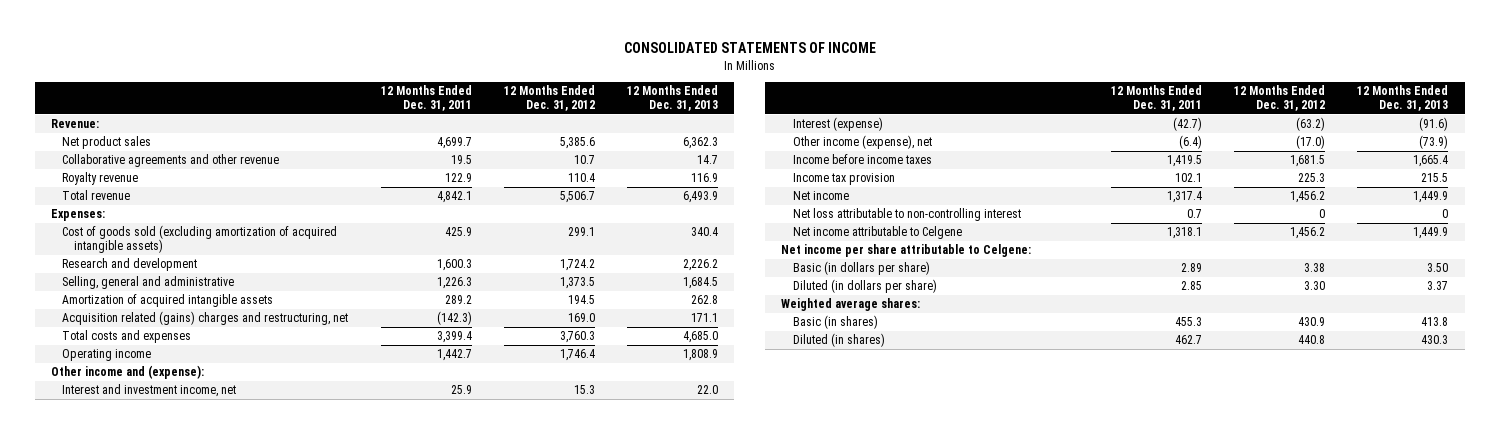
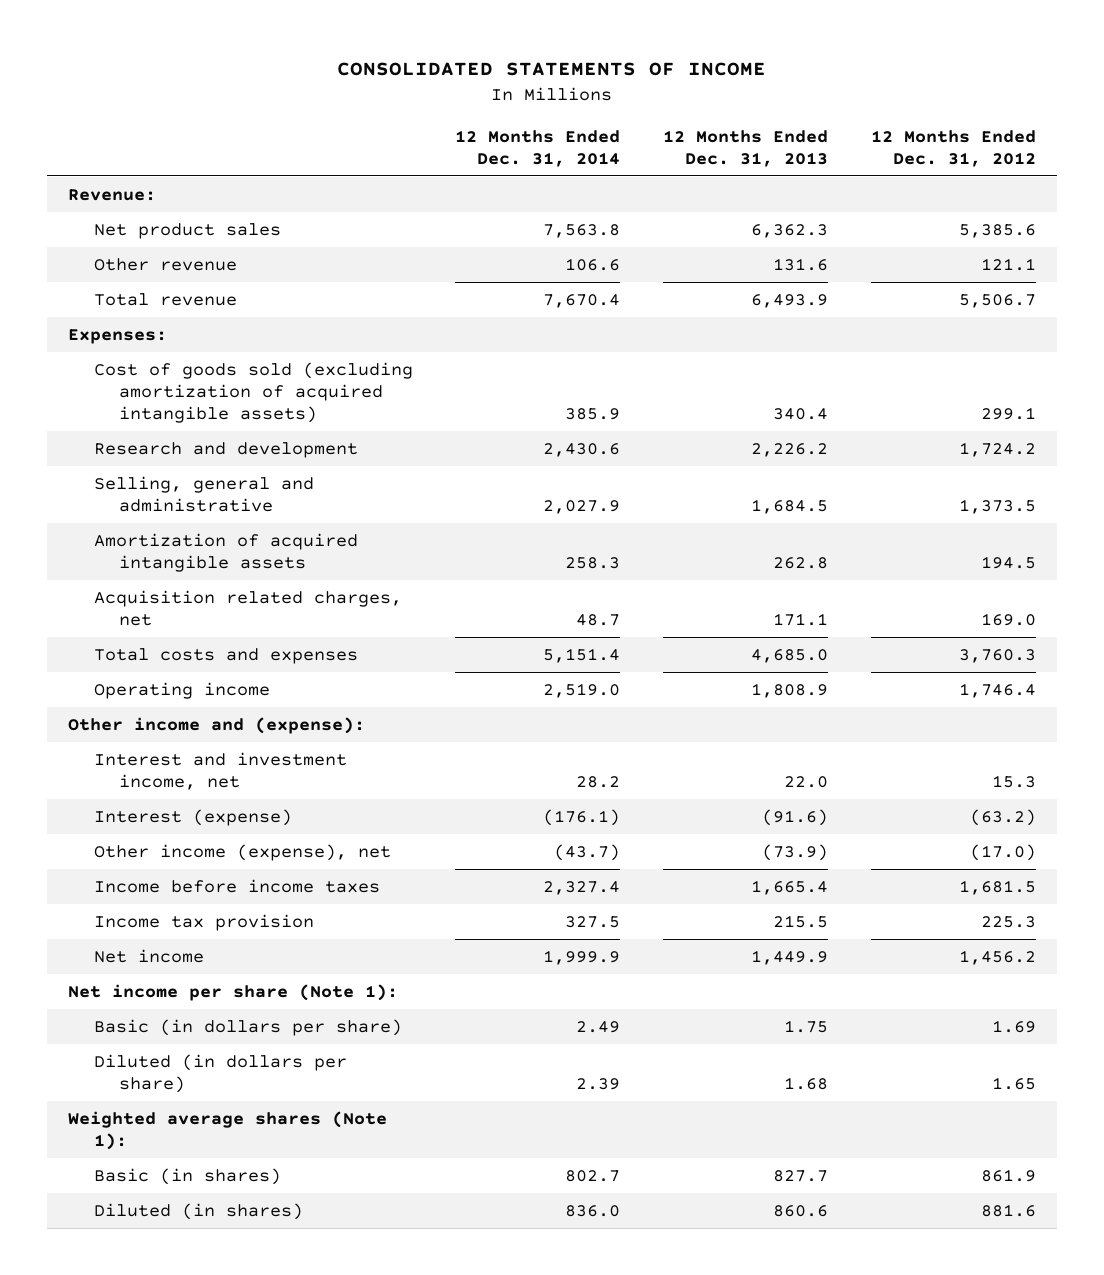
- | 12 Months Ended Dec. 31, 2011 | 12 Months Ended Dec. 31, 2012 | 12 Months Ended Dec. 31, 2013
+ | 12 Months Ended Dec. 31, 2014 | 12 Months Ended Dec. 31, 2013 | 12 Months Ended Dec. 31, 2012
- Collaborative agreements and other revenue | 19.5 | 10.7 | 14.7
- Royalty revenue | 122.9 | 110.4 | 116.9
+ Other revenue | 106.6 | 131.6 | 121.1
- Acquisition related (gains) charges and restructuring, net | (142.3) | 169.0 | 171.1
+ Acquisition related charges, net | 48.7 | 171.1 | 169.0
- Net loss attributable to non-controlling interest | 0.7 | 0 | 0
- Net income attributable to Celgene | 1,318.1 | 1,456.2 | 1,449.9
- Net income per share attributable to Celgene:
- Basic (in dollars per share) | 2.89 | 3.38 | 3.50
- Diluted (in dollars per share) | 2.85 | 3.30 | 3.37
- Weighted average shares:
- Basic (in shares) | 455.3 | 430.9 | 413.8
- Diluted (in shares) | 462.7 | 440.8 | 430.3
+ Net income per share (Note 1):
+ Basic (in dollars per share) | 2.49 | 1.75 | 1.69
+ Diluted (in dollars per share) | 2.39 | 1.68 | 1.65
+ Weighted average shares (Note 1):
+ Basic (in shares) | 802.7 | 827.7 | 861.9
+ Diluted (in shares) | 836.0 | 860.6 | 881.6

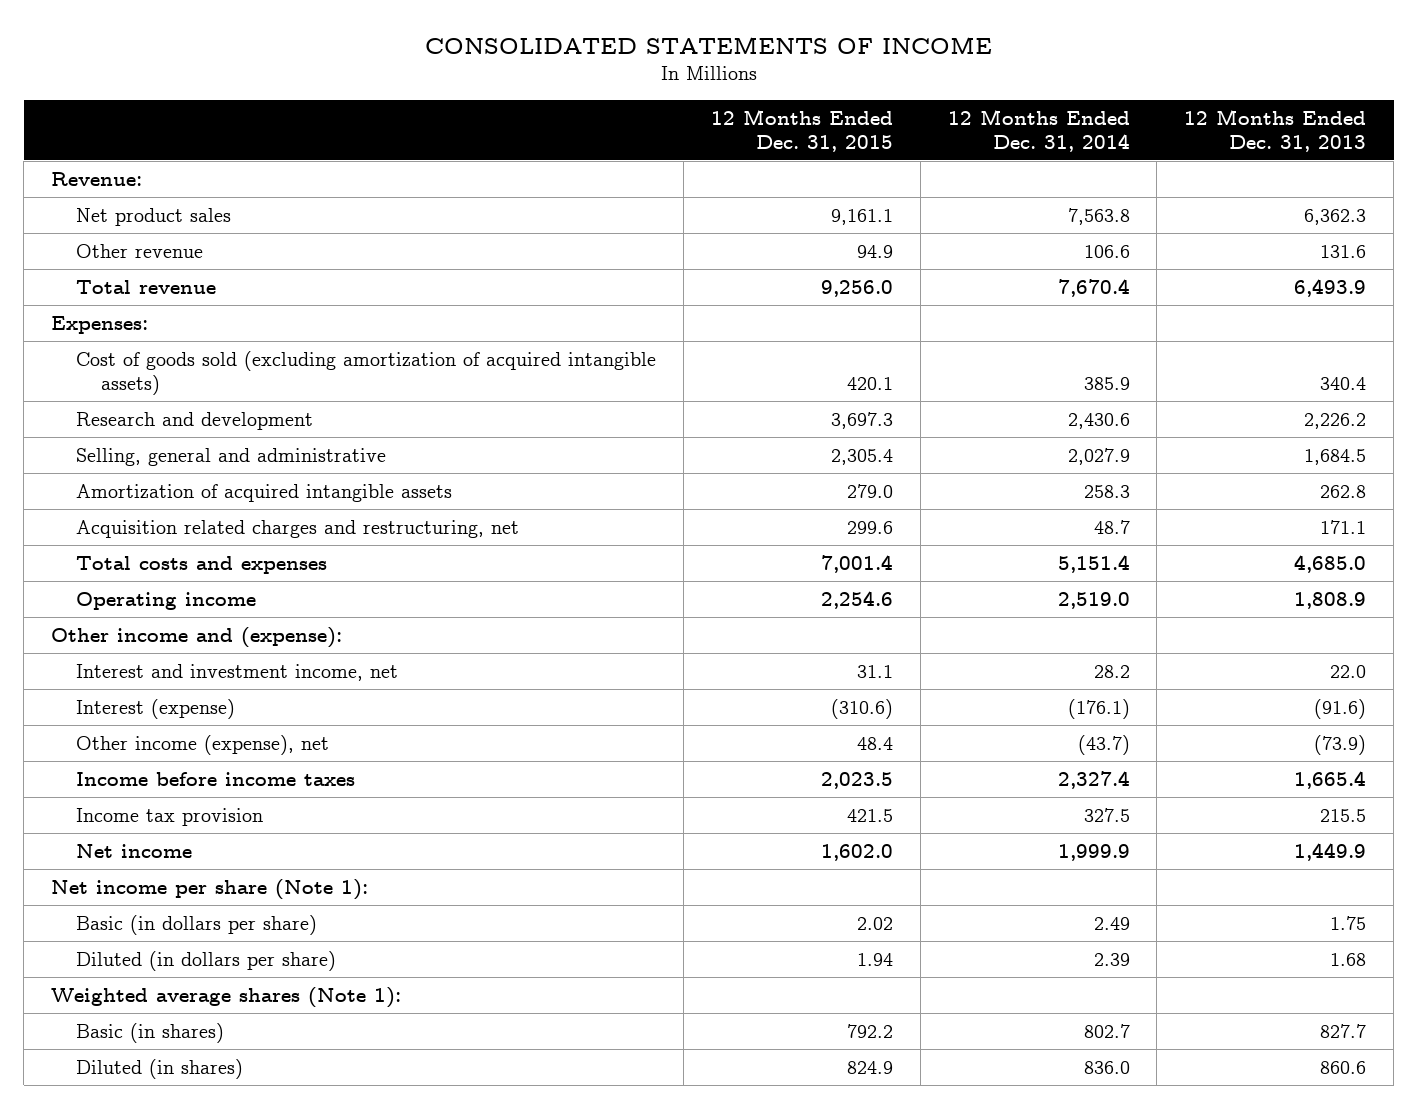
- | 12 Months Ended Dec. 31, 2014 | 12 Months Ended Dec. 31, 2013 | 12 Months Ended Dec. 31, 2012
+ | 12 Months Ended Dec. 31, 2015 | 12 Months Ended Dec. 31, 2014 | 12 Months Ended Dec. 31, 2013
- Acquisition related charges, net | 48.7 | 171.1 | 169.0
+ Acquisition related charges and restructuring, net | 299.6 | 48.7 | 171.1

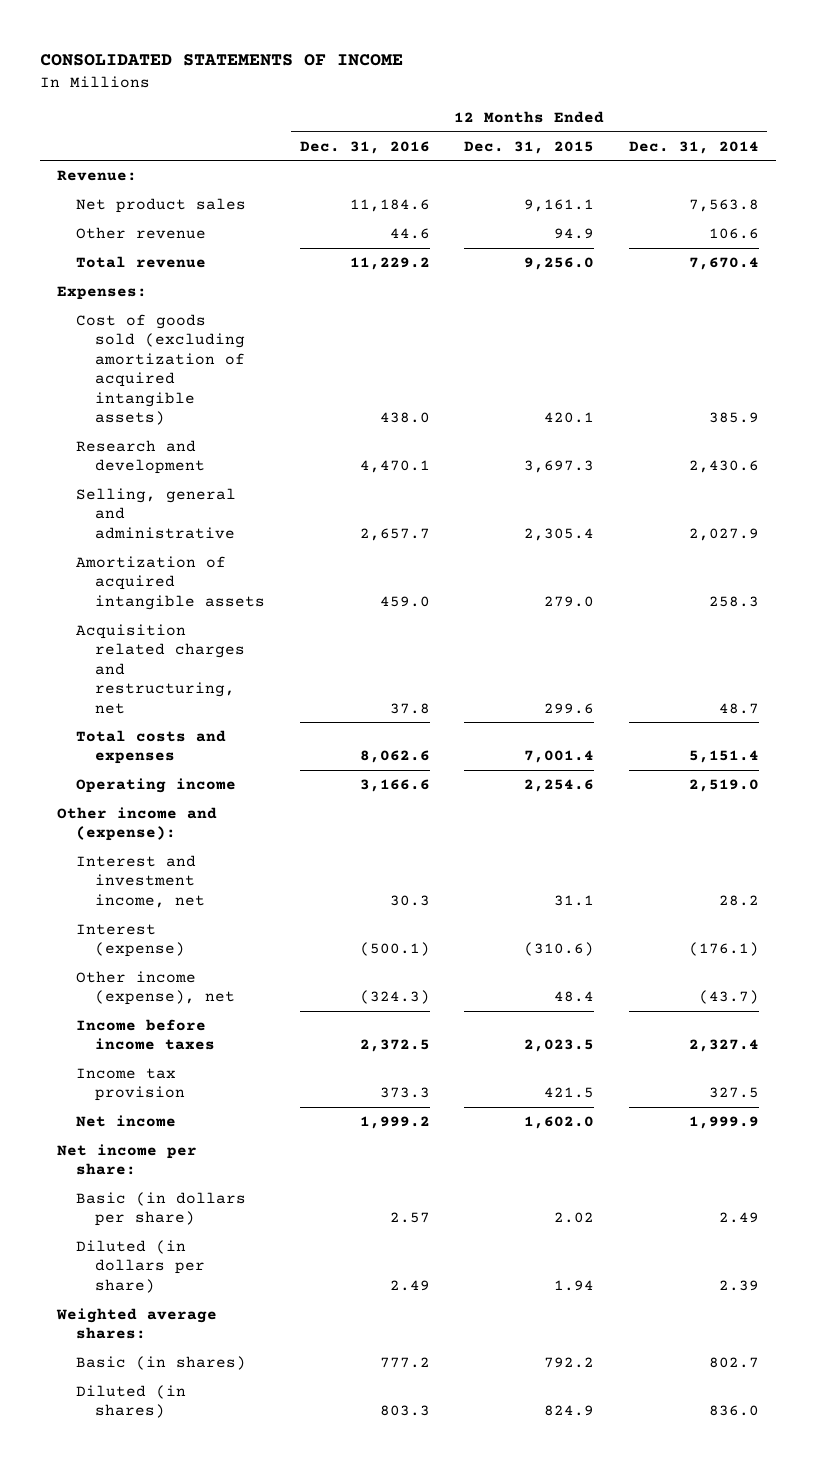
- | 12 Months Ended Dec. 31, 2015 | 12 Months Ended Dec. 31, 2014 | 12 Months Ended Dec. 31, 2013
+ | 12 Months Ended Dec. 31, 2016 | 12 Months Ended Dec. 31, 2015 | 12 Months Ended Dec. 31, 2014
- Net income per share (Note 1):
+ Net income per share:
- Weighted average shares (Note 1):
+ Weighted average shares:

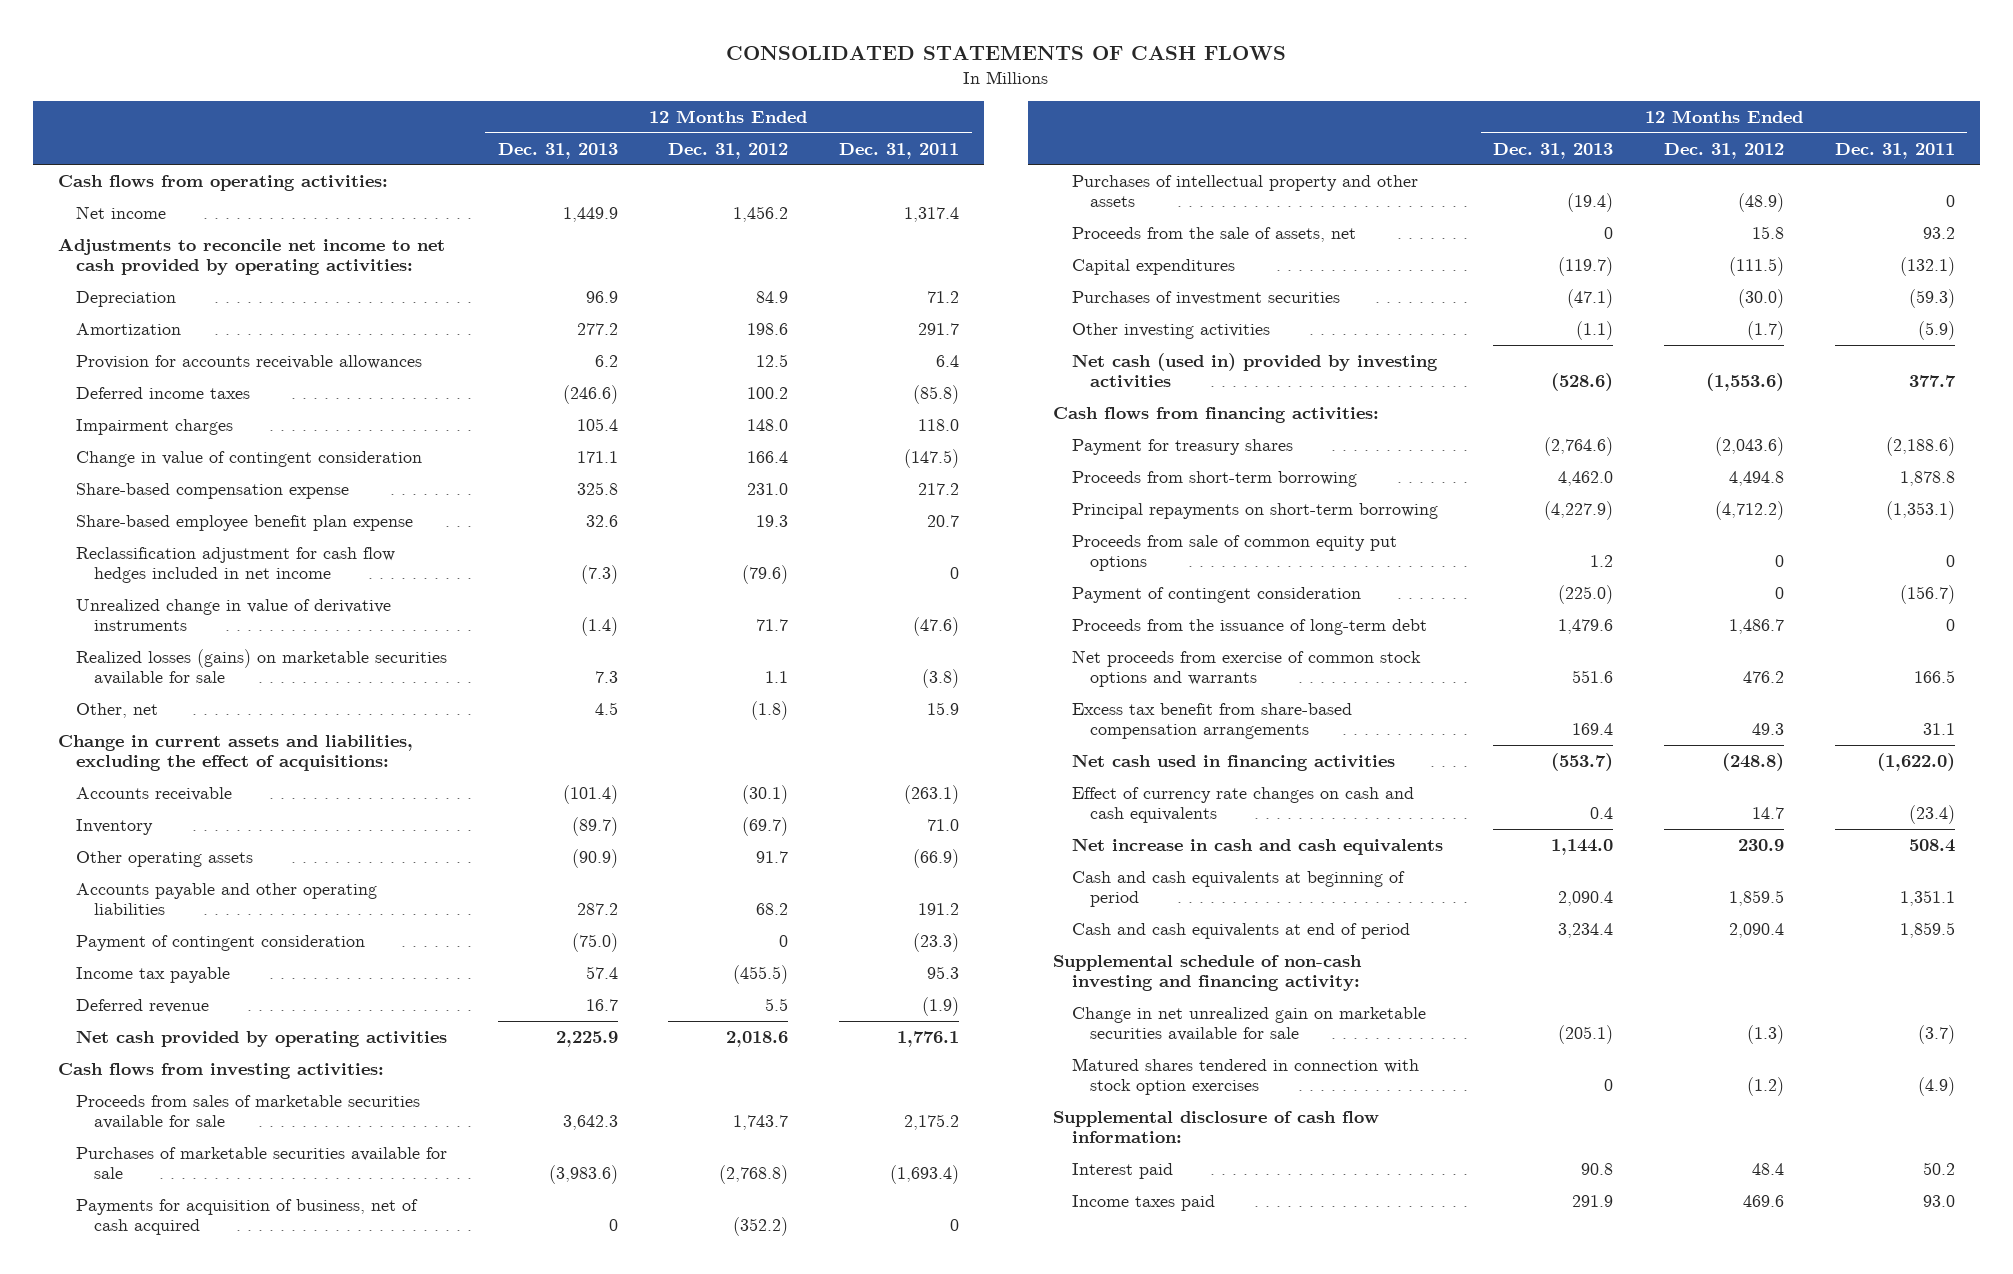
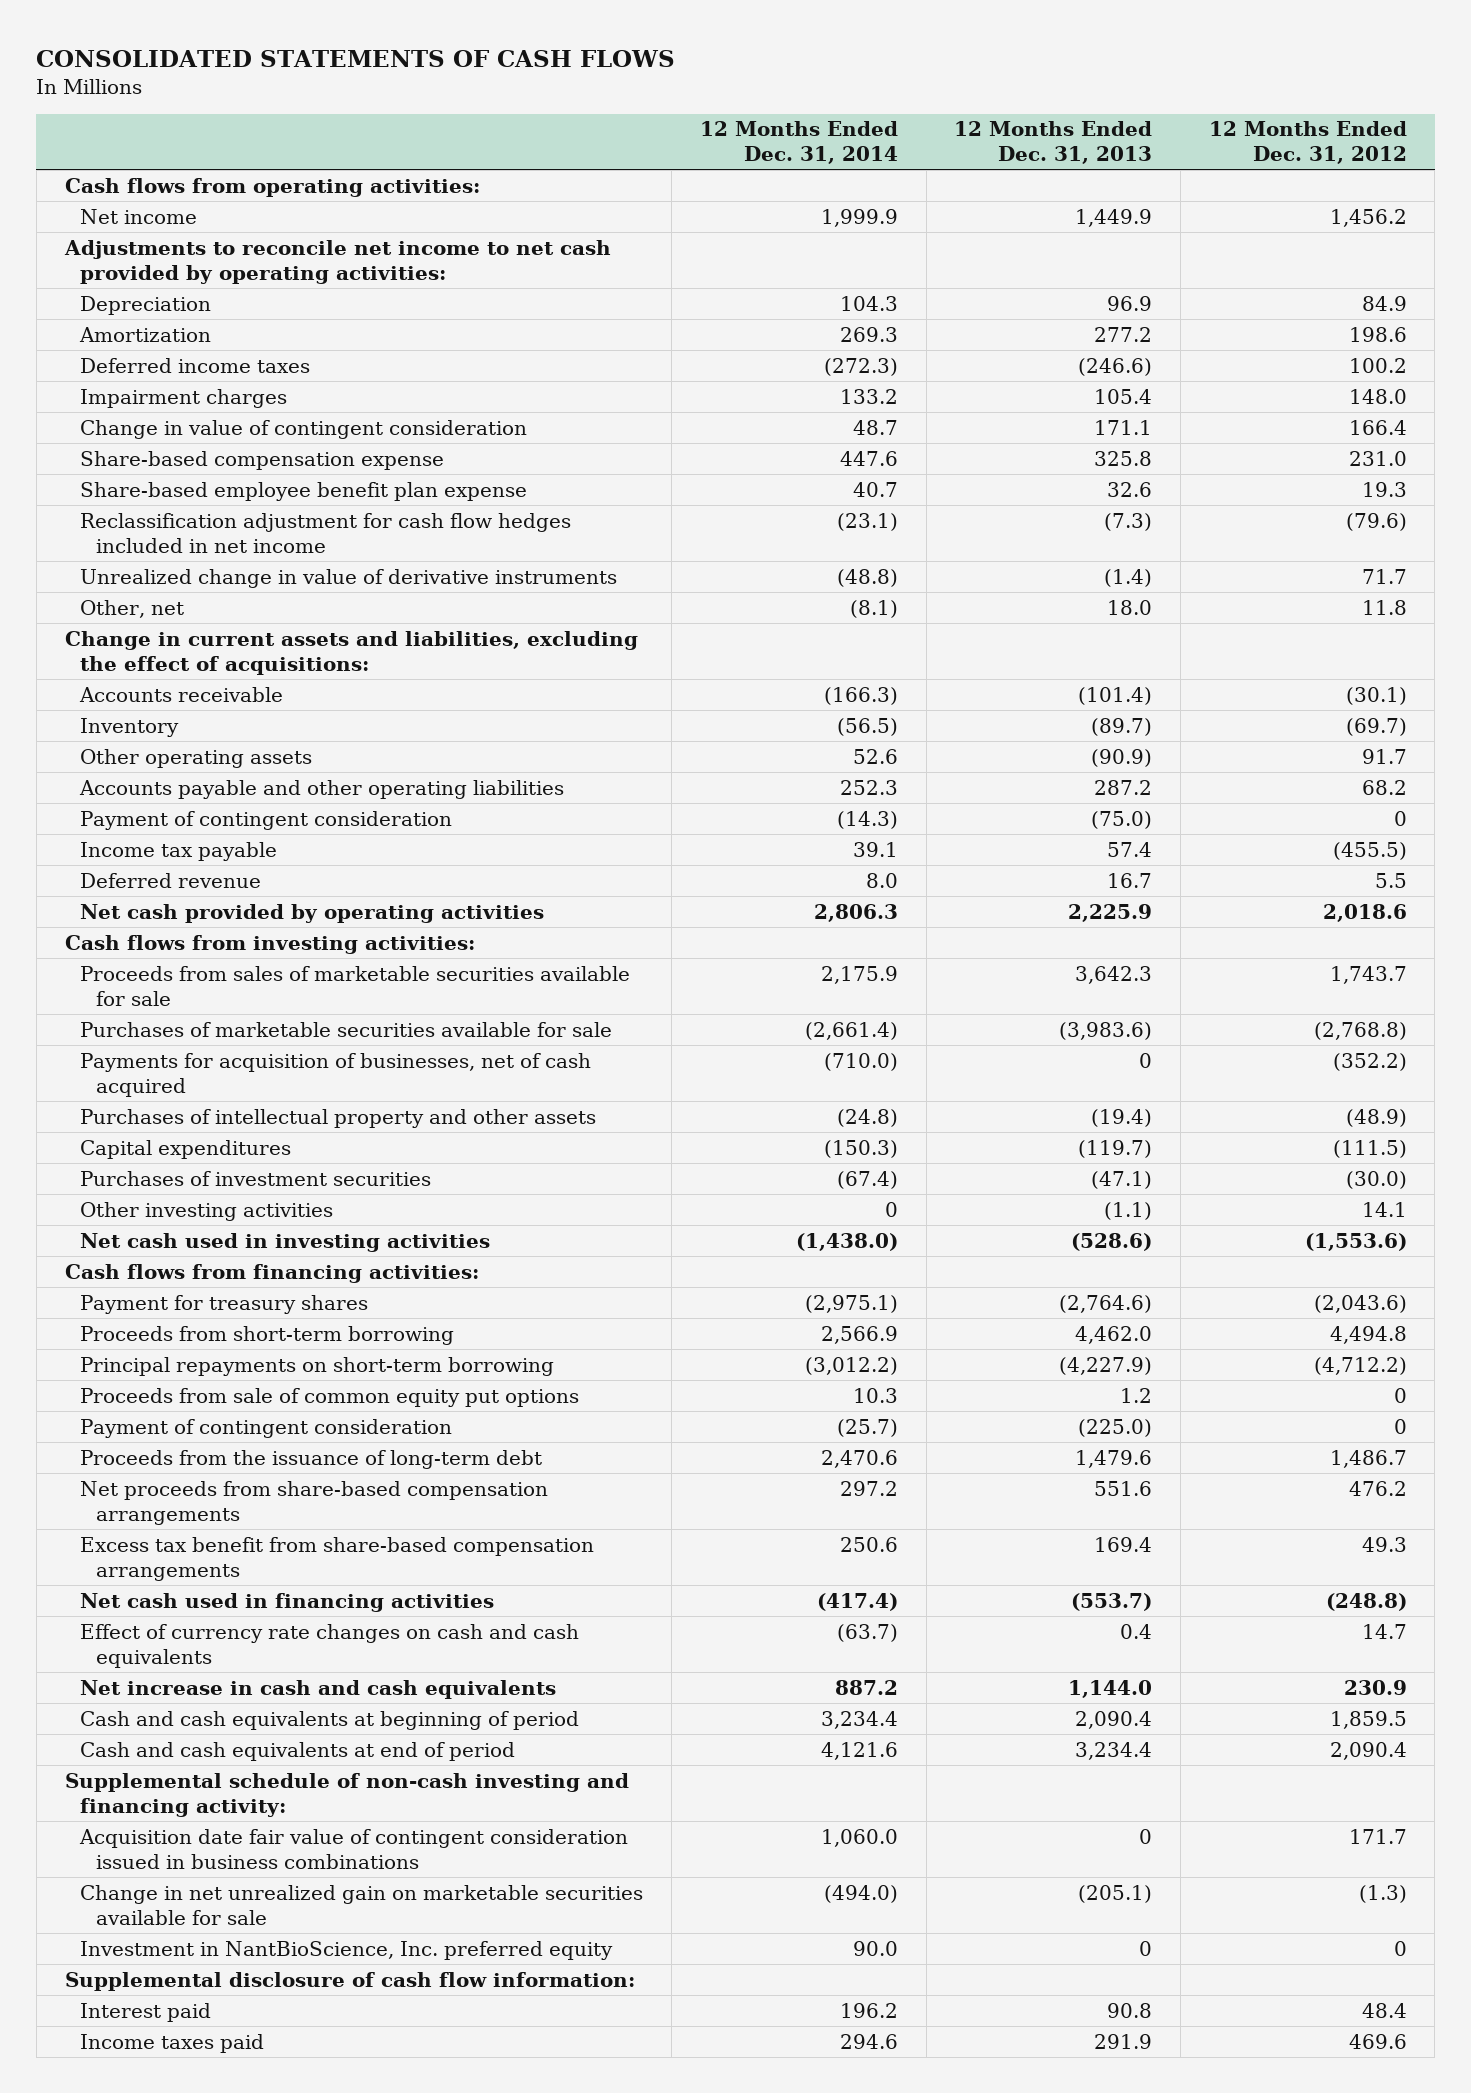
- | 12 Months Ended Dec. 31, 2013 | 12 Months Ended Dec. 31, 2012 | 12 Months Ended Dec. 31, 2011
+ | 12 Months Ended Dec. 31, 2014 | 12 Months Ended Dec. 31, 2013 | 12 Months Ended Dec. 31, 2012
- Provision for accounts receivable allowances | 6.2 | 12.5 | 6.4
- Realized losses (gains) on marketable securities available for sale | 7.3 | 1.1 | (3.8)
- Other, net | 4.5 | (1.8) | 15.9
+ Other, net | (8.1) | 18.0 | 11.8
- Payments for acquisition of business, net of cash acquired | 0 | (352.2) | 0
+ Payments for acquisition of businesses, net of cash acquired | (710.0) | 0 | (352.2)
- Proceeds from the sale of assets, net | 0 | 15.8 | 93.2
- Other investing activities | (1.1) | (1.7) | (5.9)
- Net cash (used in) provided by investing activities | (528.6) | (1,553.6) | 377.7
+ Other investing activities | 0 | (1.1) | 14.1
+ Net cash used in investing activities | (1,438.0) | (528.6) | (1,553.6)
- Net proceeds from exercise of common stock options and warrants | 551.6 | 476.2 | 166.5
+ Net proceeds from share-based compensation arrangements | 297.2 | 551.6 | 476.2
+ Acquisition date fair value of contingent consideration issued in business combinations | 1,060.0 | 0 | 171.7
- Matured shares tendered in connection with stock option exercises | 0 | (1.2) | (4.9)
+ Investment in NantBioScience, Inc. preferred equity | 90.0 | 0 | 0

